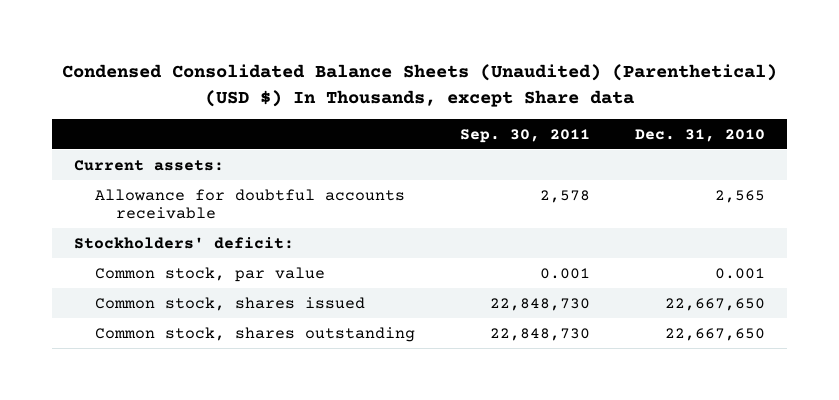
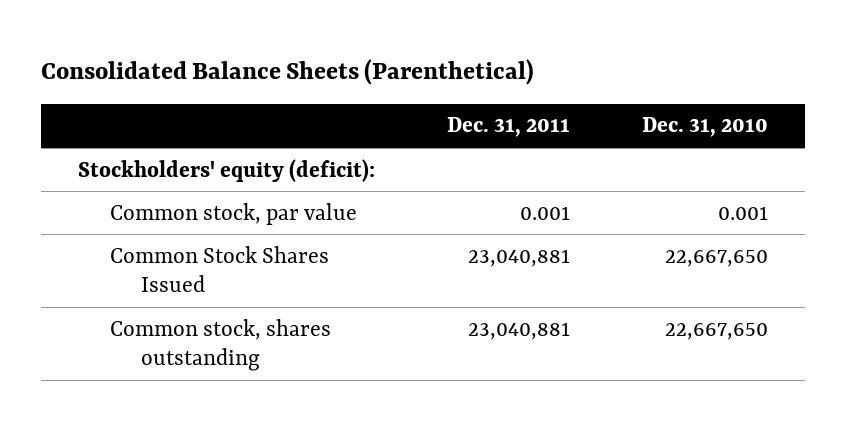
- Condensed Consolidated Balance Sheets (Unaudited) (Parenthetical) (USD $) In Thousands, except Share data
+ Consolidated Balance Sheets (Parenthetical)
- | Sep. 30, 2011 | Dec. 31, 2010
+ | Dec. 31, 2011 | Dec. 31, 2010
- Current assets:
- Allowance for doubtful accounts receivable | 2,578 | 2,565
- Stockholders' deficit:
+ Stockholders' equity (deficit):
- Common stock, shares issued | 22,848,730 | 22,667,650
+ Common Stock Shares Issued | 23,040,881 | 22,667,650

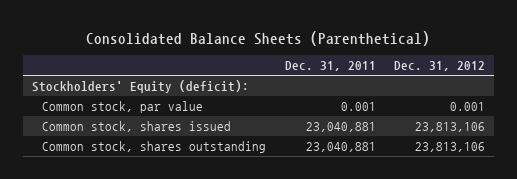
- | Dec. 31, 2011 | Dec. 31, 2010
+ | Dec. 31, 2011 | Dec. 31, 2012
- Stockholders' equity (deficit):
+ Stockholders' Equity (deficit):
- Common Stock Shares Issued | 23,040,881 | 22,667,650
+ Common stock, shares issued | 23,040,881 | 23,813,106

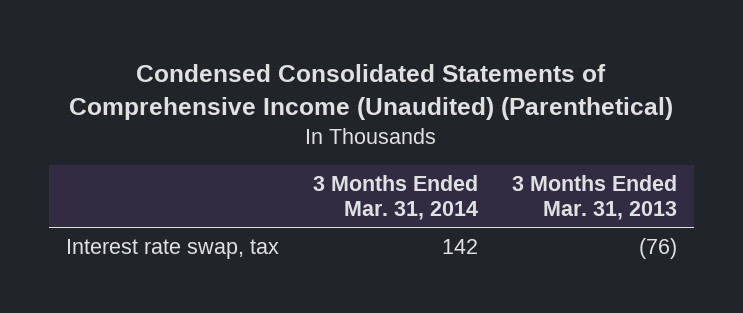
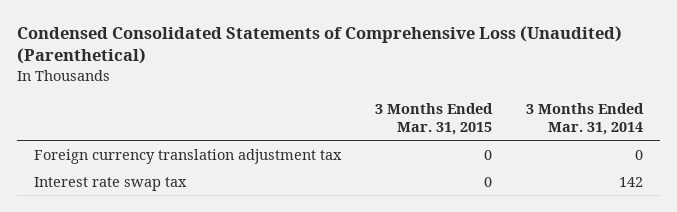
- Condensed Consolidated Statements of Comprehensive Income (Unaudited) (Parenthetical)
+ Condensed Consolidated Statements of Comprehensive Loss (Unaudited) (Parenthetical)
- | 3 Months Ended Mar. 31, 2014 | 3 Months Ended Mar. 31, 2013
+ | 3 Months Ended Mar. 31, 2015 | 3 Months Ended Mar. 31, 2014
- Interest rate swap, tax | 142 | (76)
+ Foreign currency translation adjustment tax | 0 | 0
+ Interest rate swap tax | 0 | 142

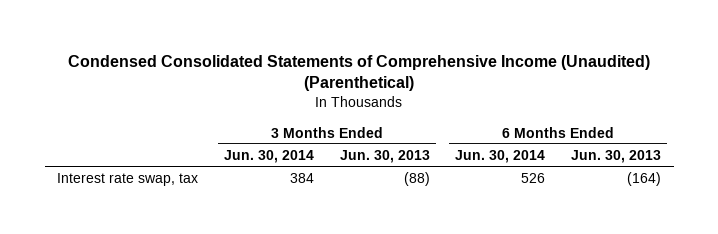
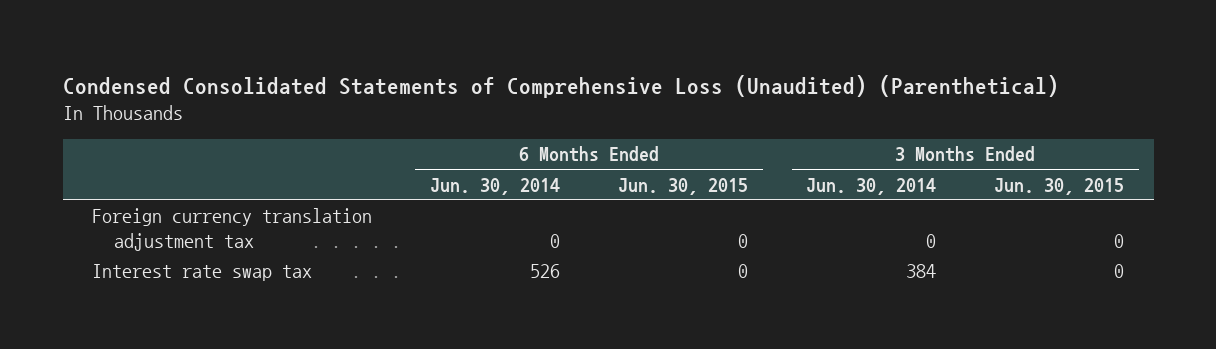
- Condensed Consolidated Statements of Comprehensive Income (Unaudited) (Parenthetical)
+ Condensed Consolidated Statements of Comprehensive Loss (Unaudited) (Parenthetical)
- | 3 Months Ended Jun. 30, 2014 | 3 Months Ended Jun. 30, 2013 | 6 Months Ended Jun. 30, 2014 | 6 Months Ended Jun. 30, 2013
+ | 6 Months Ended Jun. 30, 2014 | 6 Months Ended Jun. 30, 2015 | 3 Months Ended Jun. 30, 2014 | 3 Months Ended Jun. 30, 2015
- Interest rate swap, tax | 384 | (88) | 526 | (164)
+ Foreign currency translation adjustment tax | 0 | 0 | 0 | 0
+ Interest rate swap tax | 526 | 0 | 384 | 0

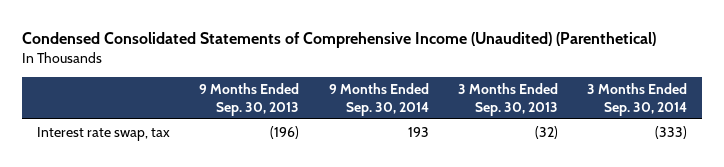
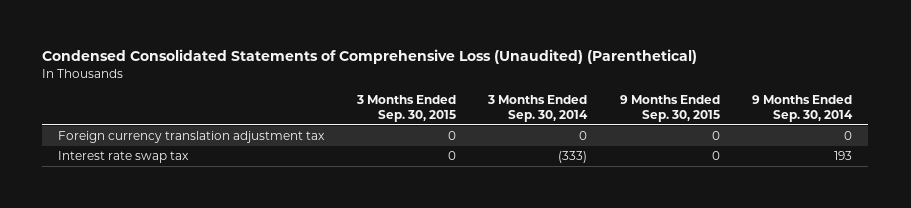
- Condensed Consolidated Statements of Comprehensive Income (Unaudited) (Parenthetical)
+ Condensed Consolidated Statements of Comprehensive Loss (Unaudited) (Parenthetical)
- | 9 Months Ended Sep. 30, 2013 | 9 Months Ended Sep. 30, 2014 | 3 Months Ended Sep. 30, 2013 | 3 Months Ended Sep. 30, 2014
+ | 3 Months Ended Sep. 30, 2015 | 3 Months Ended Sep. 30, 2014 | 9 Months Ended Sep. 30, 2015 | 9 Months Ended Sep. 30, 2014
- Interest rate swap, tax | (196) | 193 | (32) | (333)
+ Foreign currency translation adjustment tax | 0 | 0 | 0 | 0
+ Interest rate swap tax | 0 | (333) | 0 | 193

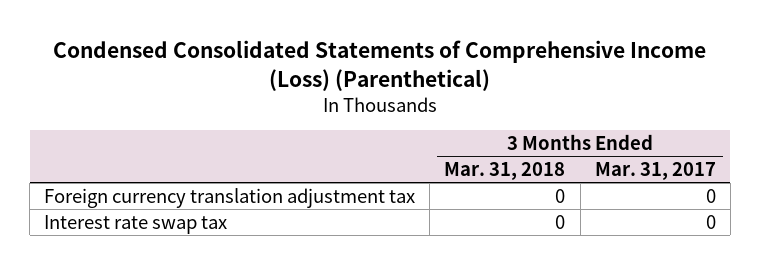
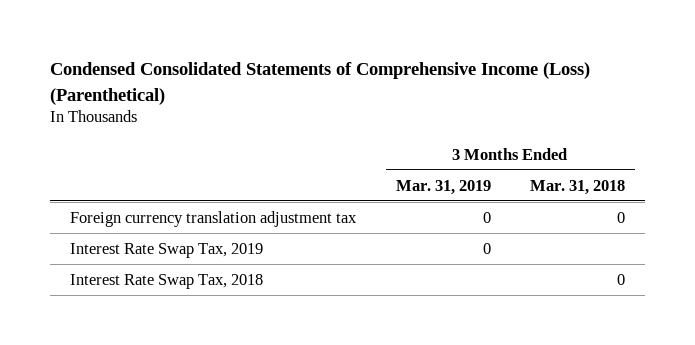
- | 3 Months Ended Mar. 31, 2018 | 3 Months Ended Mar. 31, 2017
+ | 3 Months Ended Mar. 31, 2019 | 3 Months Ended Mar. 31, 2018
- Interest rate swap tax | 0 | 0
+ Interest Rate Swap Tax, 2019 | 0 |
+ Interest Rate Swap Tax, 2018 | | 0

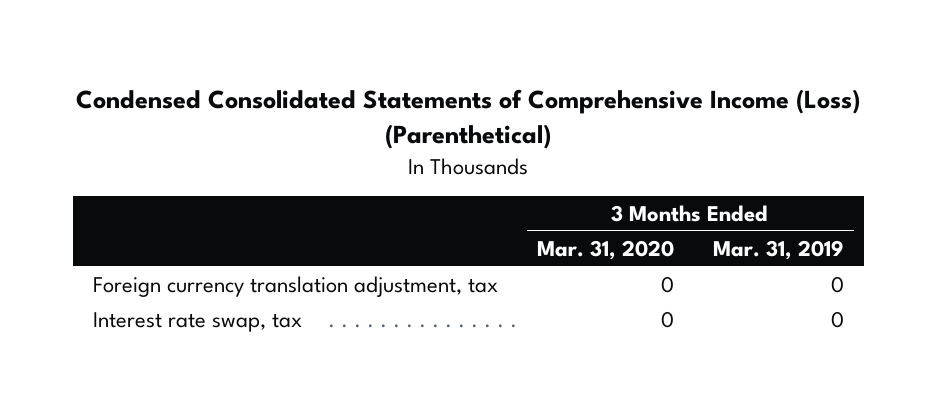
- | 3 Months Ended Mar. 31, 2019 | 3 Months Ended Mar. 31, 2018
+ | 3 Months Ended Mar. 31, 2020 | 3 Months Ended Mar. 31, 2019
- Foreign currency translation adjustment tax | 0 | 0
- Interest Rate Swap Tax, 2019 | 0 |
- Interest Rate Swap Tax, 2018 | | 0
+ Foreign currency translation adjustment, tax | 0 | 0
+ Interest rate swap, tax | 0 | 0

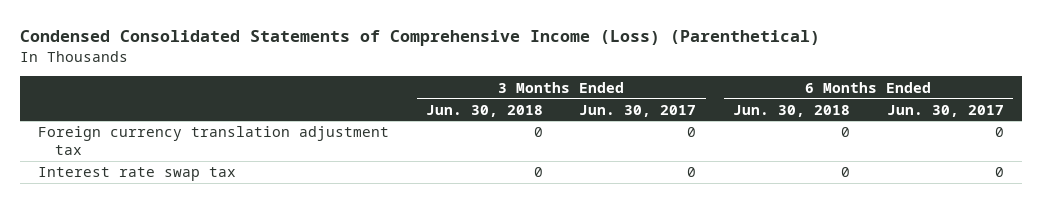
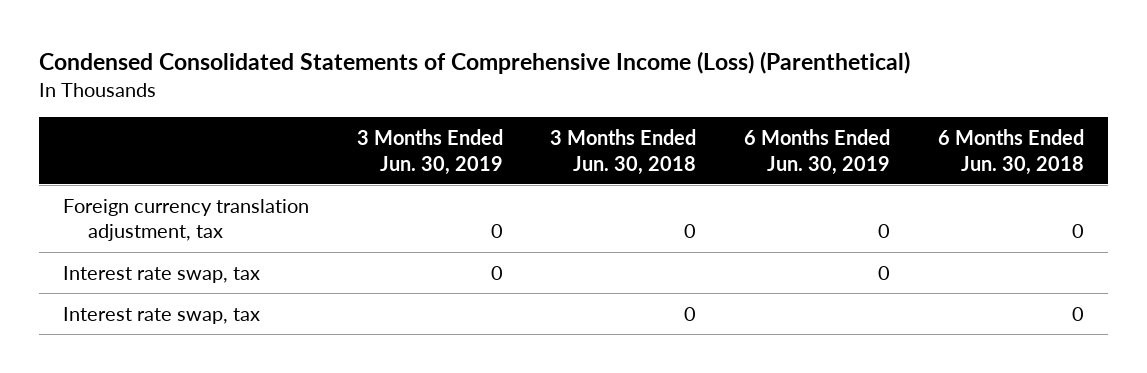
- | 3 Months Ended Jun. 30, 2018 | 3 Months Ended Jun. 30, 2017 | 6 Months Ended Jun. 30, 2018 | 6 Months Ended Jun. 30, 2017
+ | 3 Months Ended Jun. 30, 2019 | 3 Months Ended Jun. 30, 2018 | 6 Months Ended Jun. 30, 2019 | 6 Months Ended Jun. 30, 2018
- Foreign currency translation adjustment tax | 0 | 0 | 0 | 0
- Interest rate swap tax | 0 | 0 | 0 | 0
+ Foreign currency translation adjustment, tax | 0 | 0 | 0 | 0
+ Interest rate swap, tax | 0 | | 0 |
+ Interest rate swap, tax | | 0 | | 0

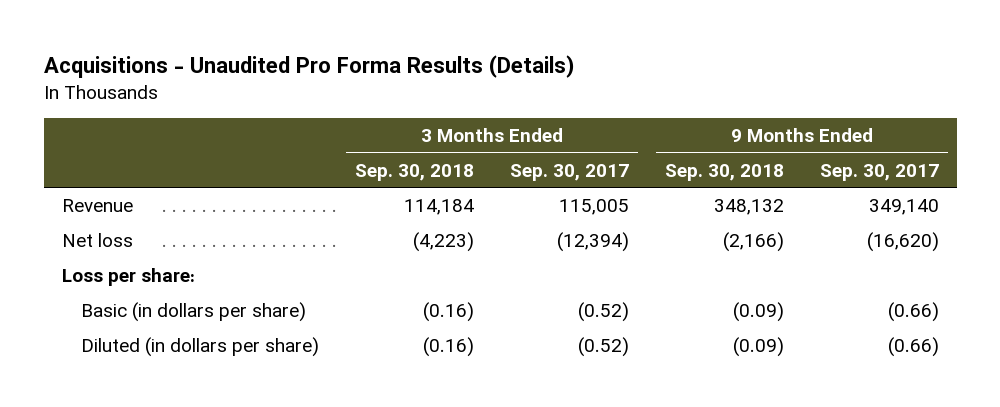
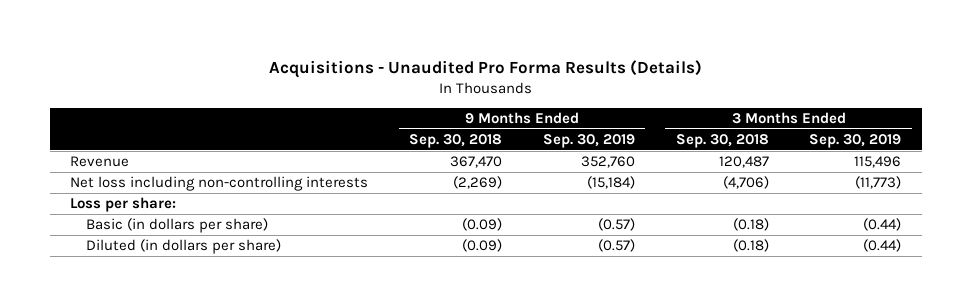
- | 3 Months Ended Sep. 30, 2018 | 3 Months Ended Sep. 30, 2017 | 9 Months Ended Sep. 30, 2018 | 9 Months Ended Sep. 30, 2017
+ | 9 Months Ended Sep. 30, 2018 | 9 Months Ended Sep. 30, 2019 | 3 Months Ended Sep. 30, 2018 | 3 Months Ended Sep. 30, 2019
- Revenue | 114,184 | 115,005 | 348,132 | 349,140
- Net loss | (4,223) | (12,394) | (2,166) | (16,620)
+ Revenue | 367,470 | 352,760 | 120,487 | 115,496
+ Net loss including non-controlling interests | (2,269) | (15,184) | (4,706) | (11,773)
- Basic (in dollars per share) | (0.16) | (0.52) | (0.09) | (0.66)
- Diluted (in dollars per share) | (0.16) | (0.52) | (0.09) | (0.66)
+ Basic (in dollars per share) | (0.09) | (0.57) | (0.18) | (0.44)
+ Diluted (in dollars per share) | (0.09) | (0.57) | (0.18) | (0.44)

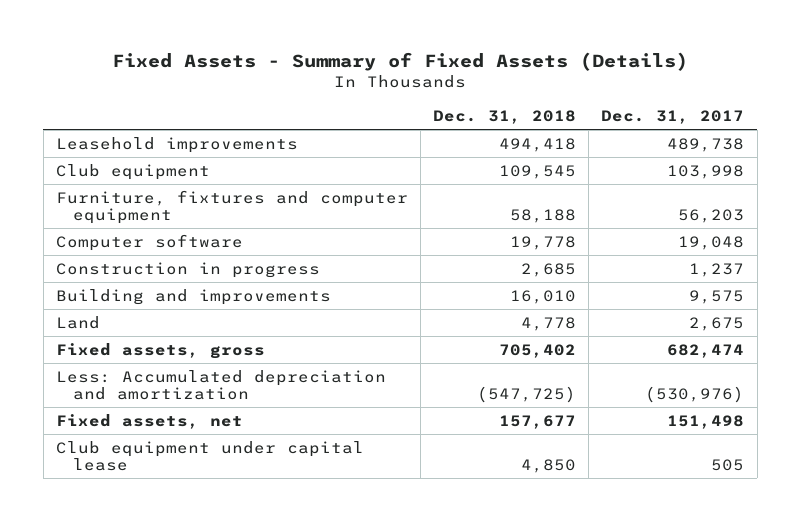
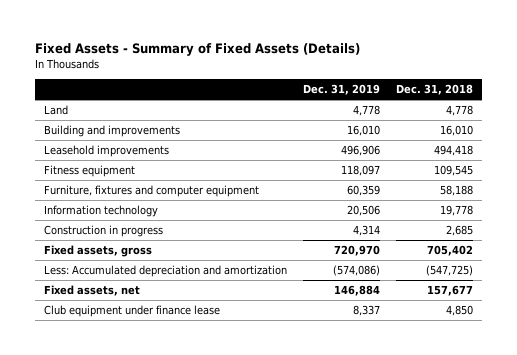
- | Dec. 31, 2018 | Dec. 31, 2017
+ | Dec. 31, 2019 | Dec. 31, 2018
moved up: Land | 4,778 | 4,778
moved up: Building and improvements | 16,010 | 16,010
- Club equipment | 109,545 | 103,998
+ Fitness equipment | 118,097 | 109,545
- Computer software | 19,778 | 19,048
+ Information technology | 20,506 | 19,778
- Club equipment under capital lease | 4,850 | 505
+ Club equipment under finance lease | 8,337 | 4,850

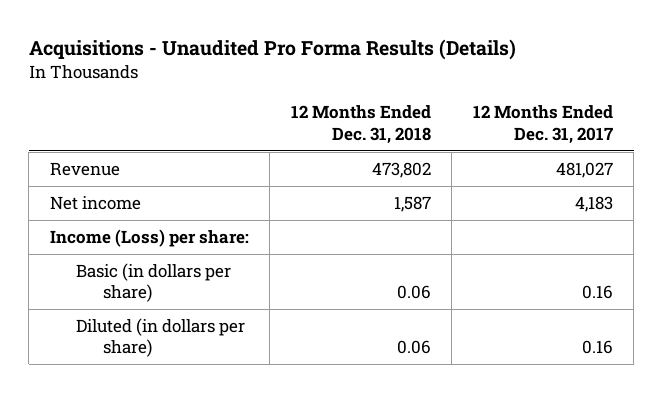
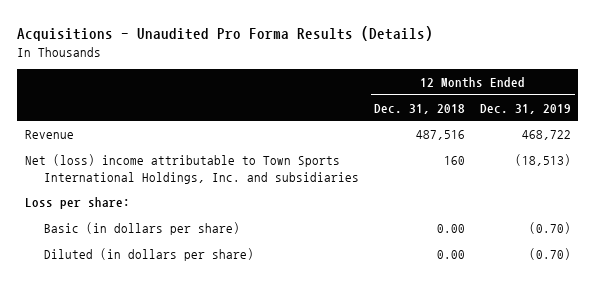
- | 12 Months Ended Dec. 31, 2018 | 12 Months Ended Dec. 31, 2017
+ | 12 Months Ended Dec. 31, 2018 | 12 Months Ended Dec. 31, 2019
- Revenue | 473,802 | 481,027
- Net income | 1,587 | 4,183
- Income (Loss) per share:
- Basic (in dollars per share) | 0.06 | 0.16
- Diluted (in dollars per share) | 0.06 | 0.16
+ Revenue | 487,516 | 468,722
+ Net (loss) income attributable to Town Sports International Holdings, Inc. and subsidiaries | 160 | (18,513)
+ Loss per share:
+ Basic (in dollars per share) | 0.00 | (0.70)
+ Diluted (in dollars per share) | 0.00 | (0.70)

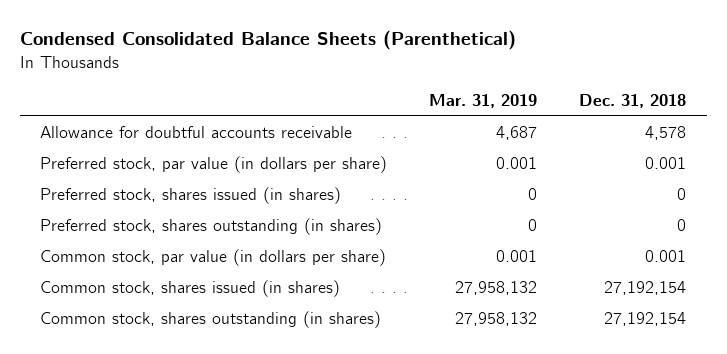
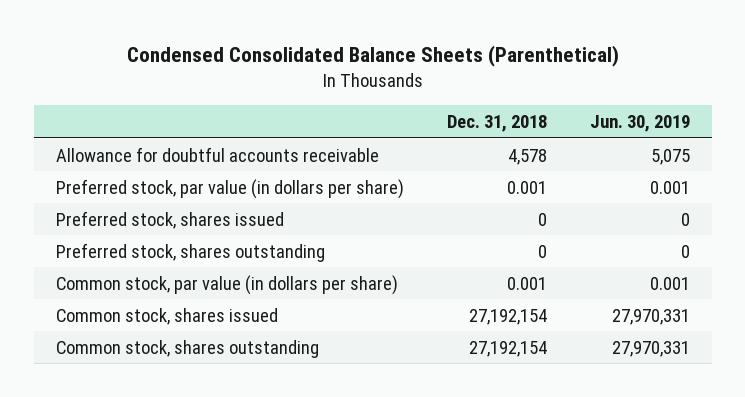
- | Mar. 31, 2019 | Dec. 31, 2018
+ | Dec. 31, 2018 | Jun. 30, 2019
- Preferred stock, shares issued (in shares) | 0 | 0
- Preferred stock, shares outstanding (in shares) | 0 | 0
+ Preferred stock, shares issued | 0 | 0
+ Preferred stock, shares outstanding | 0 | 0
- Common stock, shares issued (in shares) | 27,958,132 | 27,192,154
- Common stock, shares outstanding (in shares) | 27,958,132 | 27,192,154
+ Common stock, shares issued | 27,192,154 | 27,970,331
+ Common stock, shares outstanding | 27,192,154 | 27,970,331

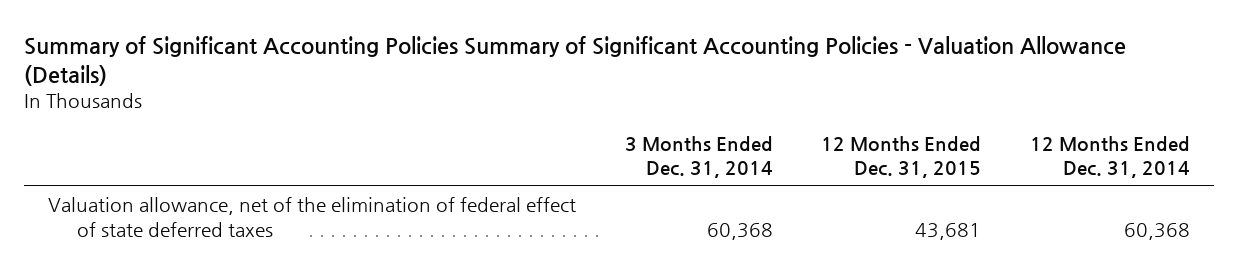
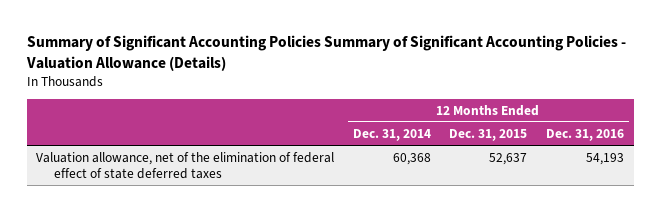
- | 3 Months Ended Dec. 31, 2014 | 12 Months Ended Dec. 31, 2015 | 12 Months Ended Dec. 31, 2014
+ | 12 Months Ended Dec. 31, 2014 | 12 Months Ended Dec. 31, 2015 | 12 Months Ended Dec. 31, 2016
- Valuation allowance, net of the elimination of federal effect of state deferred taxes | 60,368 | 43,681 | 60,368
+ Valuation allowance, net of the elimination of federal effect of state deferred taxes | 60,368 | 52,637 | 54,193

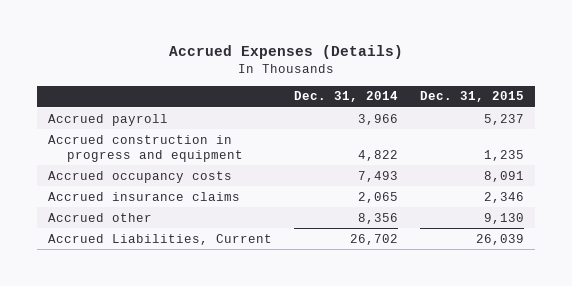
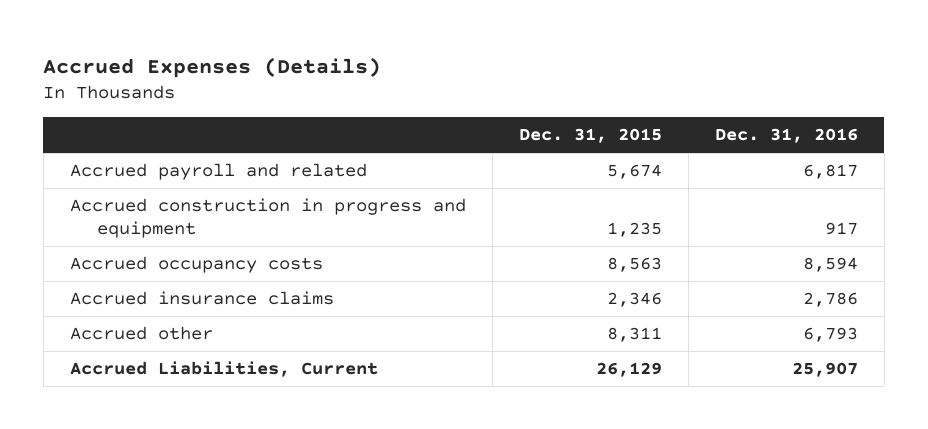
- | Dec. 31, 2014 | Dec. 31, 2015
+ | Dec. 31, 2015 | Dec. 31, 2016
- Accrued payroll | 3,966 | 5,237
+ Accrued payroll and related | 5,674 | 6,817
- Accrued occupancy costs | 7,493 | 8,091
+ Accrued occupancy costs | 8,563 | 8,594
- Accrued other | 8,356 | 9,130
- Accrued Liabilities, Current | 26,702 | 26,039
+ Accrued other | 8,311 | 6,793
+ Accrued Liabilities, Current | 26,129 | 25,907

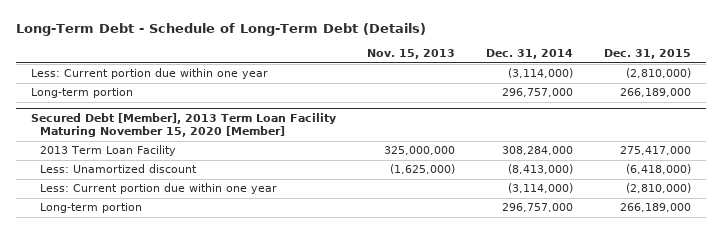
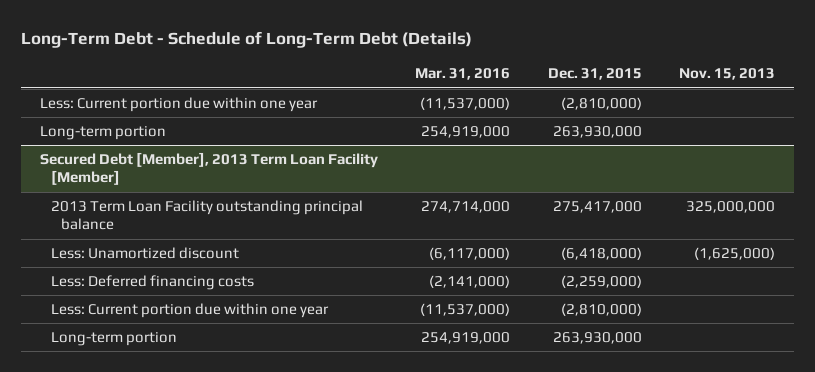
- | Nov. 15, 2013 | Dec. 31, 2014 | Dec. 31, 2015
+ | Mar. 31, 2016 | Dec. 31, 2015 | Nov. 15, 2013
- Long-term portion | | 296,757,000 | 266,189,000
- Secured Debt [Member], 2013 Term Loan Facility Maturing November 15, 2020 [Member]
- 2013 Term Loan Facility | 325,000,000 | 308,284,000 | 275,417,000
+ Long-term portion | 254,919,000 | 263,930,000 |
+ Secured Debt [Member], 2013 Term Loan Facility [Member]
+ 2013 Term Loan Facility outstanding principal balance | 274,714,000 | 275,417,000 | 325,000,000
+ Less: Deferred financing costs | (2,141,000) | (2,259,000) |
- Long-term portion | | 296,757,000 | 266,189,000
+ Long-term portion | 254,919,000 | 263,930,000 |

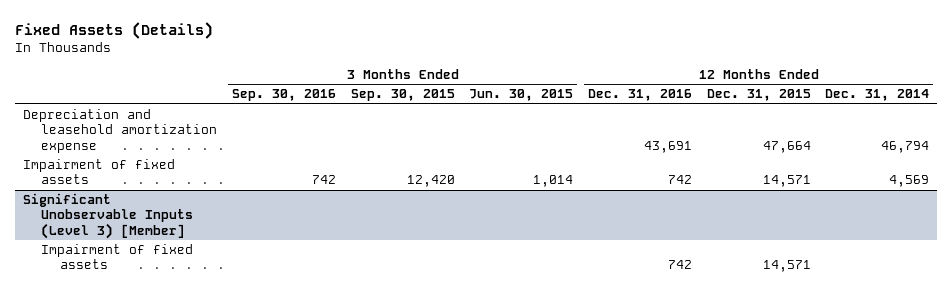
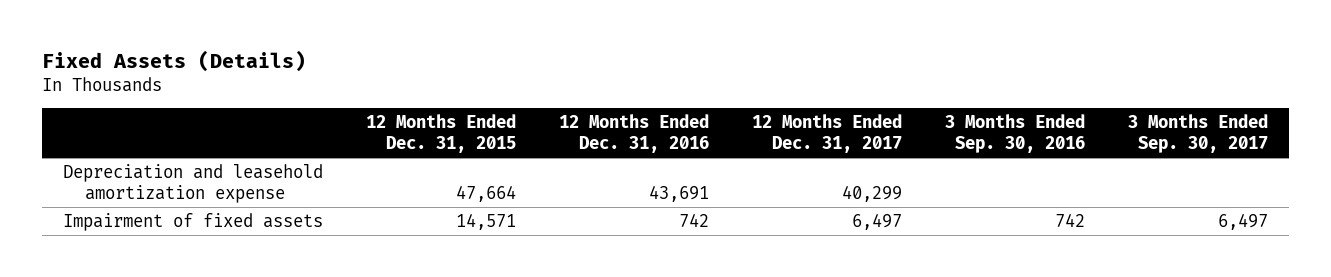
- | 3 Months Ended Sep. 30, 2016 | 3 Months Ended Sep. 30, 2015 | 3 Months Ended Jun. 30, 2015 | 12 Months Ended Dec. 31, 2016 | 12 Months Ended Dec. 31, 2015 | 12 Months Ended Dec. 31, 2014
+ | 12 Months Ended Dec. 31, 2015 | 12 Months Ended Dec. 31, 2016 | 12 Months Ended Dec. 31, 2017 | 3 Months Ended Sep. 30, 2016 | 3 Months Ended Sep. 30, 2017
- Significant Unobservable Inputs (Level 3) [Member]
- Impairment of fixed assets | | | | 742 | 14,571 |

